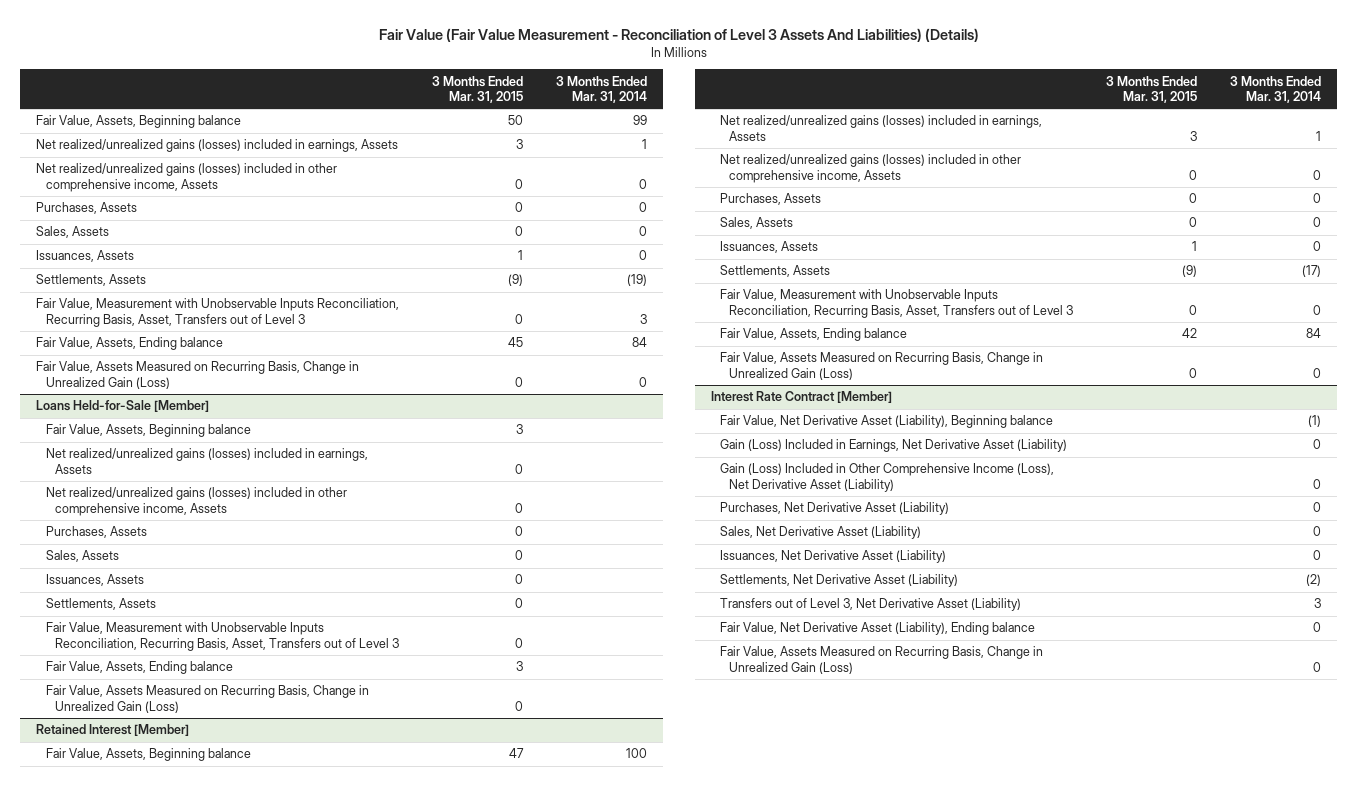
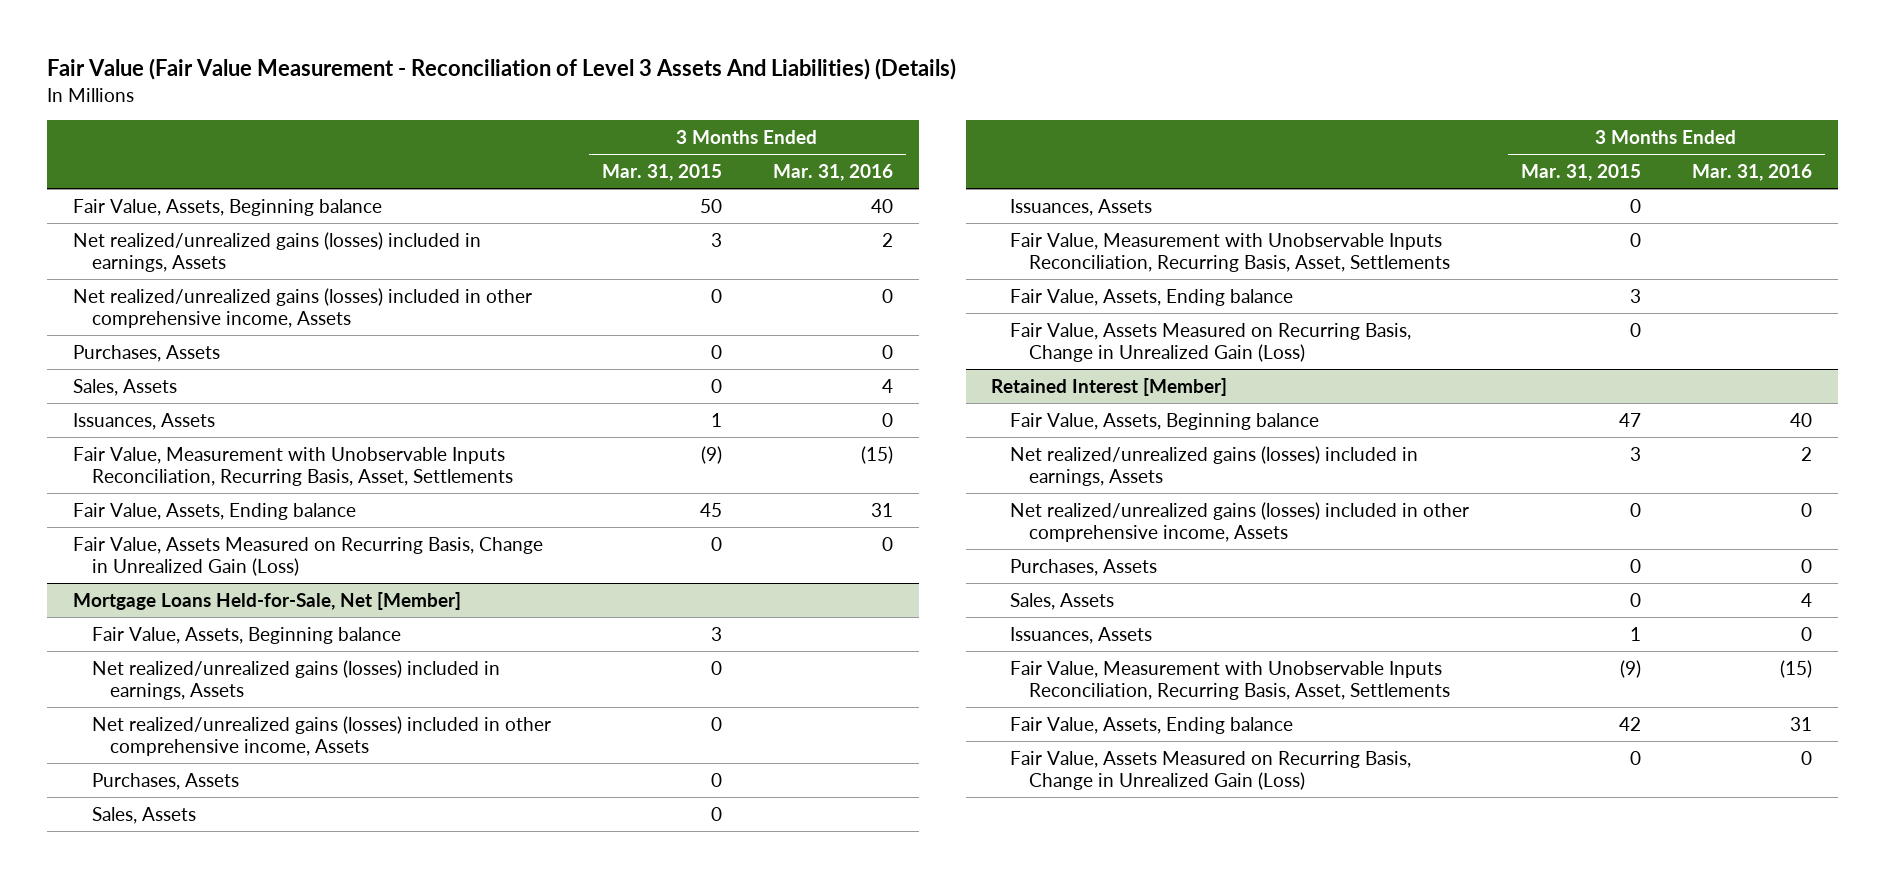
- | 3 Months Ended Mar. 31, 2015 | 3 Months Ended Mar. 31, 2014
+ | 3 Months Ended Mar. 31, 2015 | 3 Months Ended Mar. 31, 2016
- Settlements, Assets | (9) | (19)
- Fair Value, Measurement with Unobservable Inputs Reconciliation, Recurring Basis, Asset, Transfers out of Level 3 | 0 | 3
+ Fair Value, Measurement with Unobservable Inputs Reconciliation, Recurring Basis, Asset, Settlements | (9) | (15)
- Loans Held-for-Sale [Member]
+ Mortgage Loans Held-for-Sale, Net [Member]
- Settlements, Assets | 0 |
- Fair Value, Measurement with Unobservable Inputs Reconciliation, Recurring Basis, Asset, Transfers out of Level 3 | 0 |
+ Fair Value, Measurement with Unobservable Inputs Reconciliation, Recurring Basis, Asset, Settlements | 0 |
@ Retained Interest [Member]
- Settlements, Assets | (9) | (17)
- Fair Value, Measurement with Unobservable Inputs Reconciliation, Recurring Basis, Asset, Transfers out of Level 3 | 0 | 0
+ Fair Value, Measurement with Unobservable Inputs Reconciliation, Recurring Basis, Asset, Settlements | (9) | (15)
- Interest Rate Contract [Member]
- Fair Value, Net Derivative Asset (Liability), Beginning balance | | (1)
- Gain (Loss) Included in Earnings, Net Derivative Asset (Liability) | | 0
- Gain (Loss) Included in Other Comprehensive Income (Loss), Net Derivative Asset (Liability) | | 0
- Purchases, Net Derivative Asset (Liability) | | 0
- Sales, Net Derivative Asset (Liability) | | 0
- Issuances, Net Derivative Asset (Liability) | | 0
- Settlements, Net Derivative Asset (Liability) | | (2)
- Transfers out of Level 3, Net Derivative Asset (Liability) | | 3
- Fair Value, Net Derivative Asset (Liability), Ending balance | | 0
- Fair Value, Assets Measured on Recurring Basis, Change in Unrealized Gain (Loss) | | 0

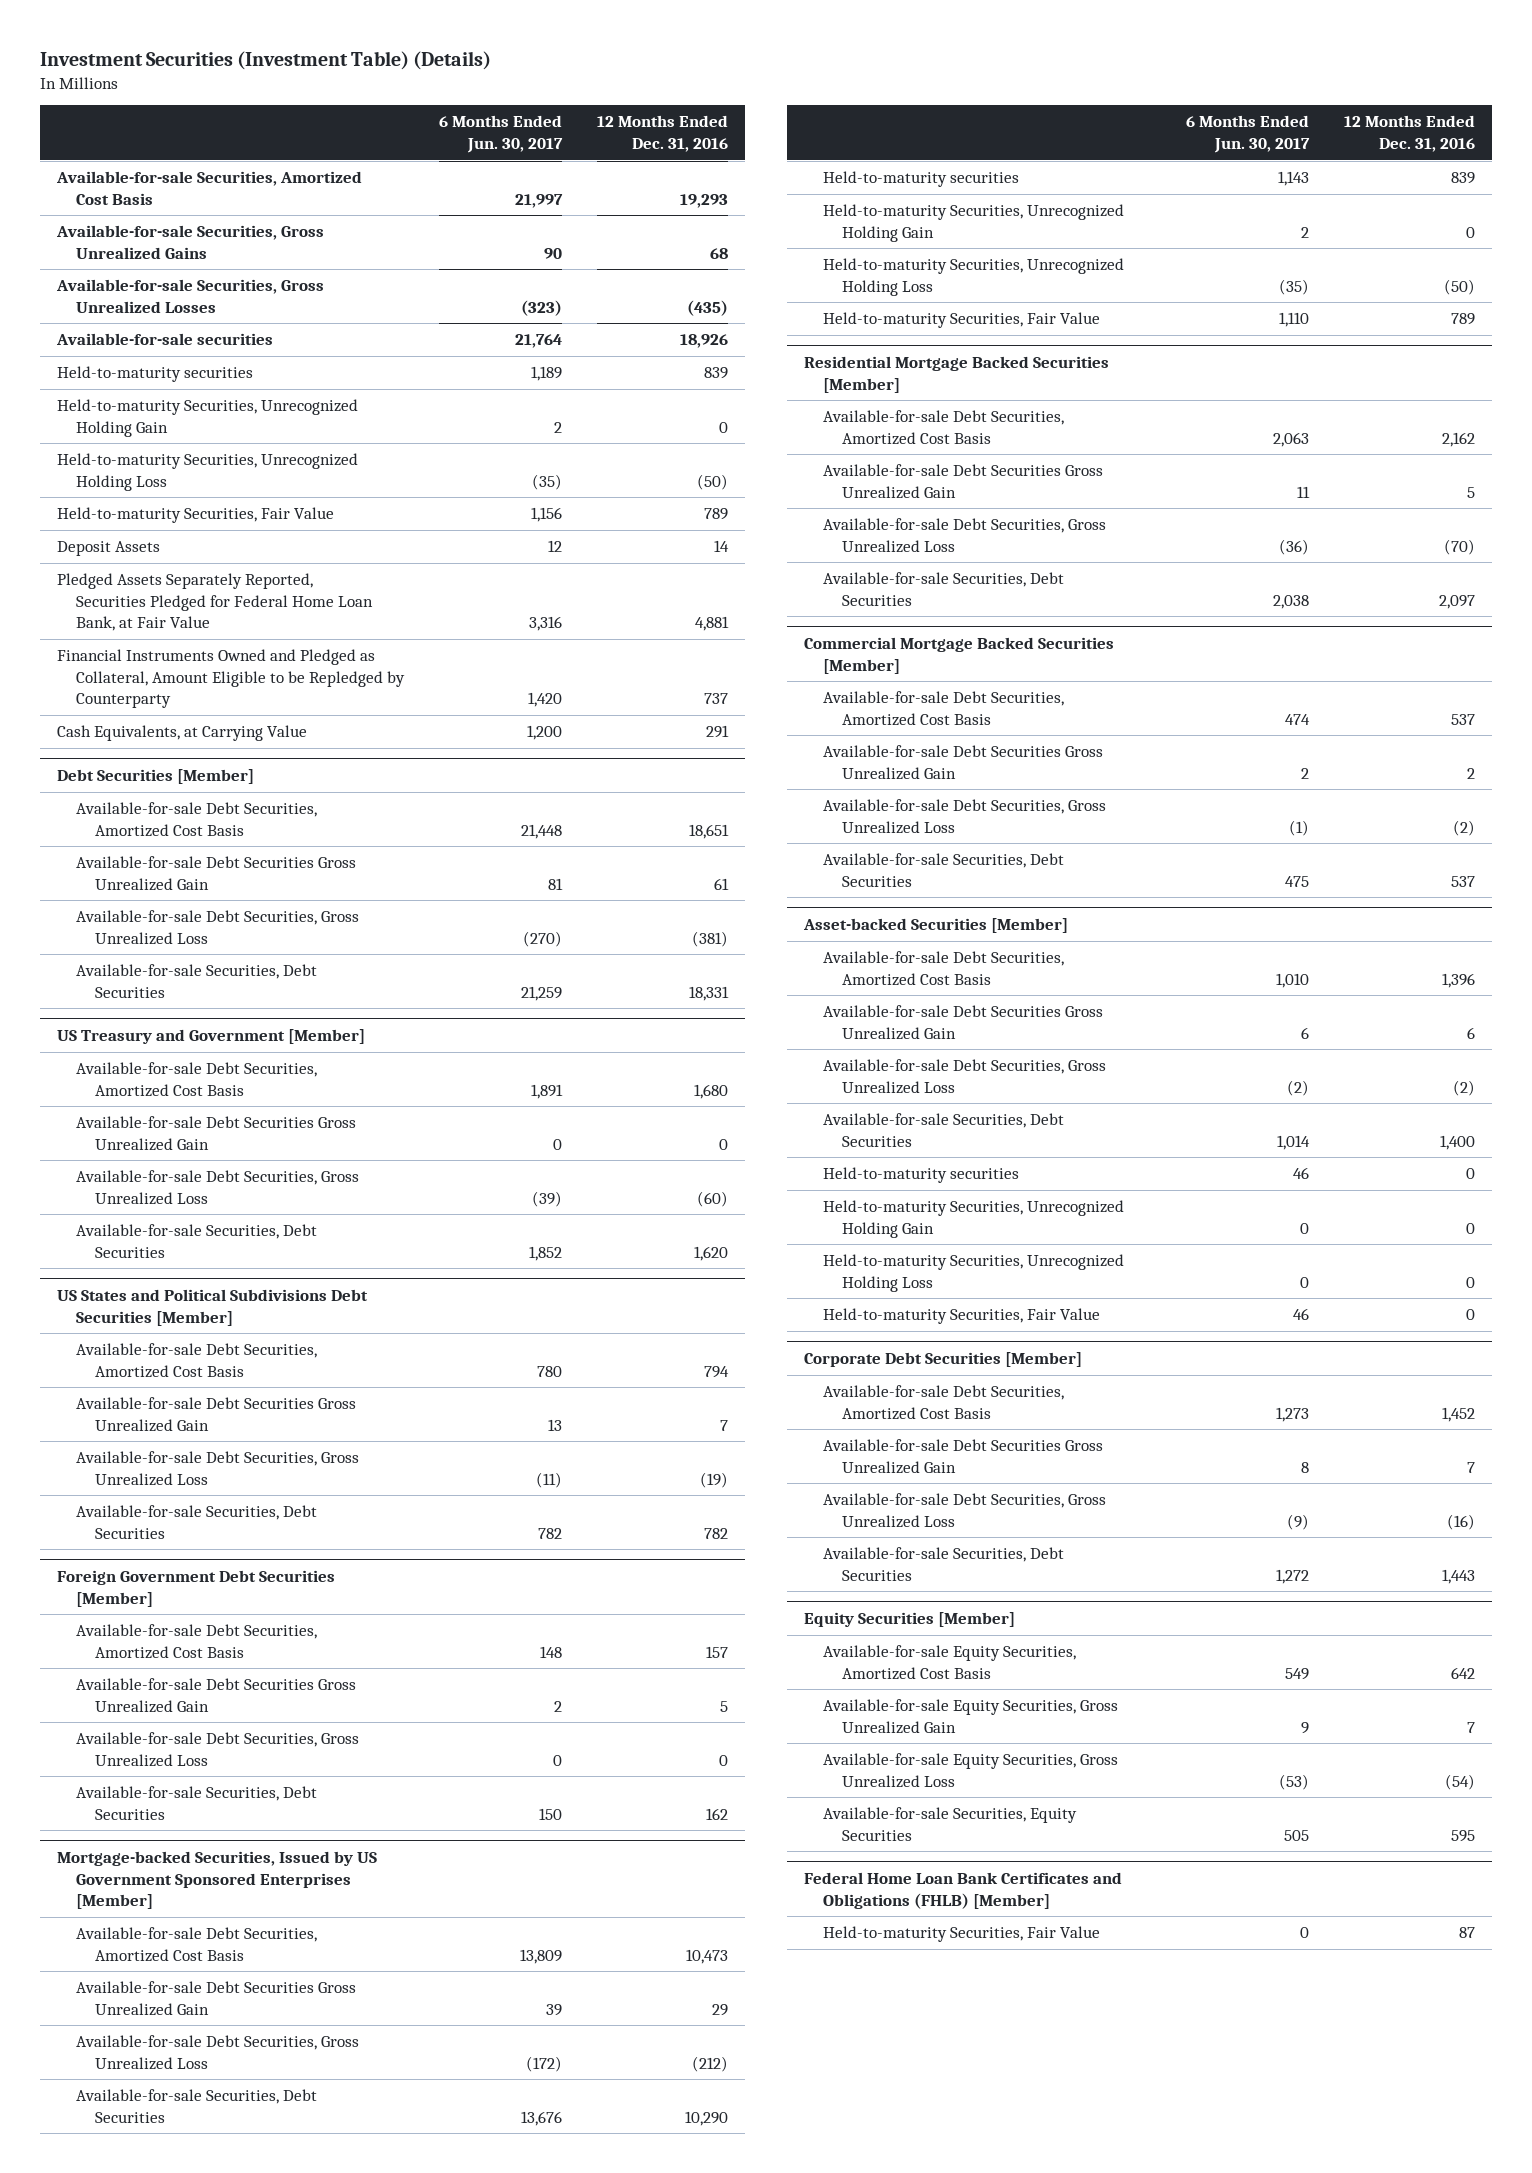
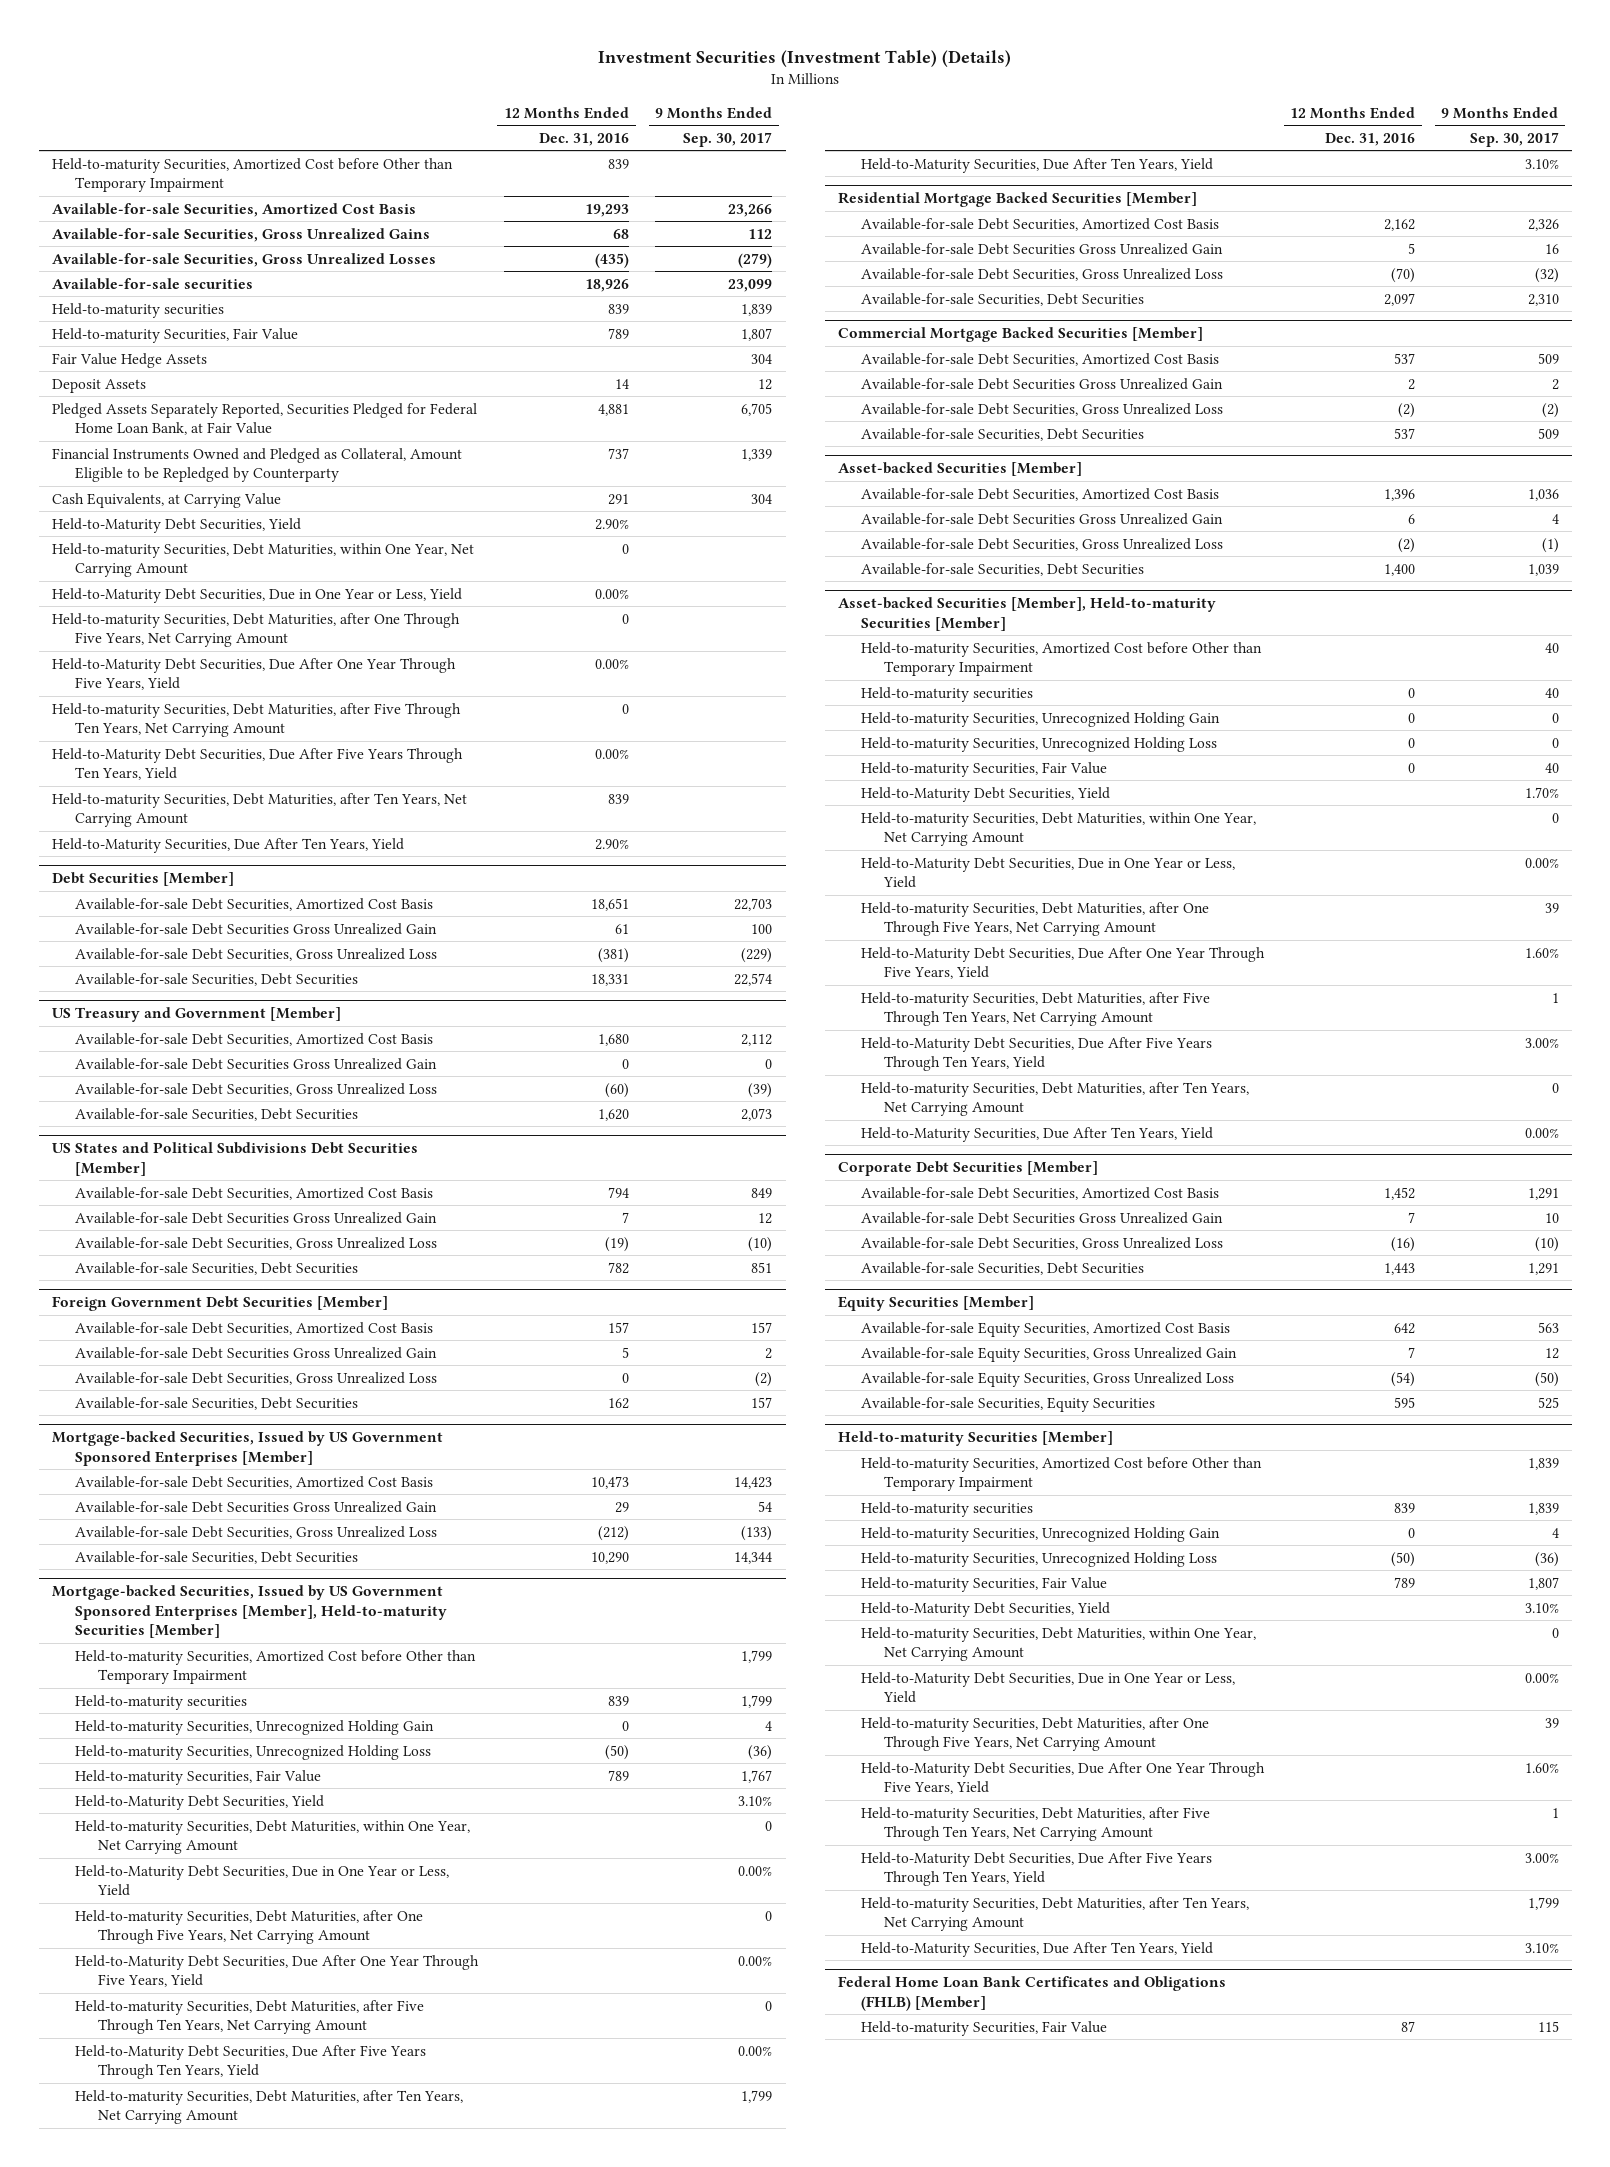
- | 6 Months Ended Jun. 30, 2017 | 12 Months Ended Dec. 31, 2016
+ | 12 Months Ended Dec. 31, 2016 | 9 Months Ended Sep. 30, 2017
+ Held-to-maturity Securities, Amortized Cost before Other than Temporary Impairment | 839 |
- Held-to-maturity Securities, Unrecognized Holding Gain | 2 | 0
- Held-to-maturity Securities, Unrecognized Holding Loss | (35) | (50)
+ Fair Value Hedge Assets | | 304
+ Held-to-Maturity Debt Securities, Yield | 2.90% |
+ Held-to-maturity Securities, Debt Maturities, within One Year, Net Carrying Amount | 0 |
+ Held-to-Maturity Debt Securities, Due in One Year or Less, Yield | 0.00% |
+ Held-to-maturity Securities, Debt Maturities, after One Through Five Years, Net Carrying Amount | 0 |
+ Held-to-Maturity Debt Securities, Due After One Year Through Five Years, Yield | 0.00% |
+ Held-to-maturity Securities, Debt Maturities, after Five Through Ten Years, Net Carrying Amount | 0 |
+ Held-to-Maturity Debt Securities, Due After Five Years Through Ten Years, Yield | 0.00% |
+ Held-to-maturity Securities, Debt Maturities, after Ten Years, Net Carrying Amount | 839 |
+ Held-to-Maturity Securities, Due After Ten Years, Yield | 2.90% |
+ Mortgage-backed Securities, Issued by US Government Sponsored Enterprises [Member], Held-to-maturity Securities [Member]
+ Held-to-maturity Securities, Amortized Cost before Other than Temporary Impairment | | 1,799
+ Held-to-Maturity Debt Securities, Yield | | 3.10%
+ Held-to-maturity Securities, Debt Maturities, within One Year, Net Carrying Amount | | 0
+ Held-to-Maturity Debt Securities, Due in One Year or Less, Yield | | 0.00%
+ Held-to-maturity Securities, Debt Maturities, after One Through Five Years, Net Carrying Amount | | 0
+ Held-to-Maturity Debt Securities, Due After One Year Through Five Years, Yield | | 0.00%
+ Held-to-maturity Securities, Debt Maturities, after Five Through Ten Years, Net Carrying Amount | | 0
+ Held-to-Maturity Debt Securities, Due After Five Years Through Ten Years, Yield | | 0.00%
+ Held-to-maturity Securities, Debt Maturities, after Ten Years, Net Carrying Amount | | 1,799
+ Held-to-Maturity Securities, Due After Ten Years, Yield | | 3.10%
+ Asset-backed Securities [Member], Held-to-maturity Securities [Member]
+ Held-to-maturity Securities, Amortized Cost before Other than Temporary Impairment | | 40
+ Held-to-Maturity Debt Securities, Yield | | 1.70%
+ Held-to-maturity Securities, Debt Maturities, within One Year, Net Carrying Amount | | 0
+ Held-to-Maturity Debt Securities, Due in One Year or Less, Yield | | 0.00%
+ Held-to-maturity Securities, Debt Maturities, after One Through Five Years, Net Carrying Amount | | 39
+ Held-to-Maturity Debt Securities, Due After One Year Through Five Years, Yield | | 1.60%
+ Held-to-maturity Securities, Debt Maturities, after Five Through Ten Years, Net Carrying Amount | | 1
+ Held-to-Maturity Debt Securities, Due After Five Years Through Ten Years, Yield | | 3.00%
+ Held-to-maturity Securities, Debt Maturities, after Ten Years, Net Carrying Amount | | 0
+ Held-to-Maturity Securities, Due After Ten Years, Yield | | 0.00%
+ Held-to-maturity Securities [Member]
+ Held-to-maturity Securities, Amortized Cost before Other than Temporary Impairment | | 1,839
+ Held-to-maturity securities | 839 | 1,839
+ Held-to-maturity Securities, Unrecognized Holding Gain | 0 | 4
+ Held-to-maturity Securities, Unrecognized Holding Loss | (50) | (36)
+ Held-to-maturity Securities, Fair Value | 789 | 1,807
+ Held-to-Maturity Debt Securities, Yield | | 3.10%
+ Held-to-maturity Securities, Debt Maturities, within One Year, Net Carrying Amount | | 0
+ Held-to-Maturity Debt Securities, Due in One Year or Less, Yield | | 0.00%
+ Held-to-maturity Securities, Debt Maturities, after One Through Five Years, Net Carrying Amount | | 39
+ Held-to-Maturity Debt Securities, Due After One Year Through Five Years, Yield | | 1.60%
+ Held-to-maturity Securities, Debt Maturities, after Five Through Ten Years, Net Carrying Amount | | 1
+ Held-to-Maturity Debt Securities, Due After Five Years Through Ten Years, Yield | | 3.00%
+ Held-to-maturity Securities, Debt Maturities, after Ten Years, Net Carrying Amount | | 1,799
+ Held-to-Maturity Securities, Due After Ten Years, Yield | | 3.10%

